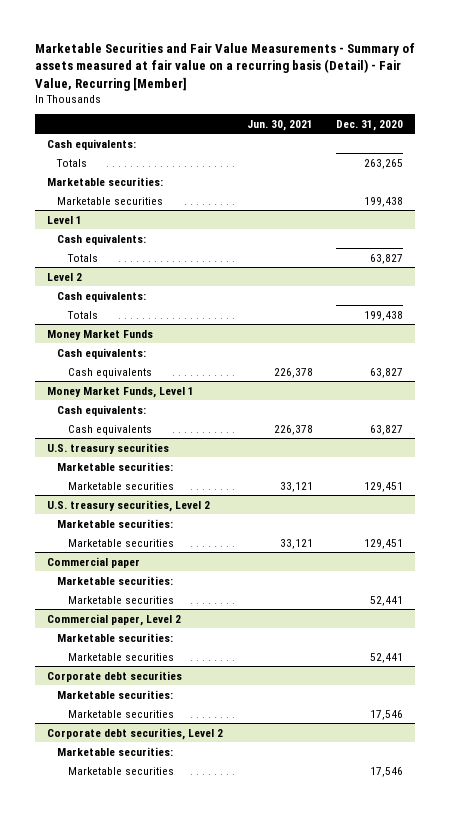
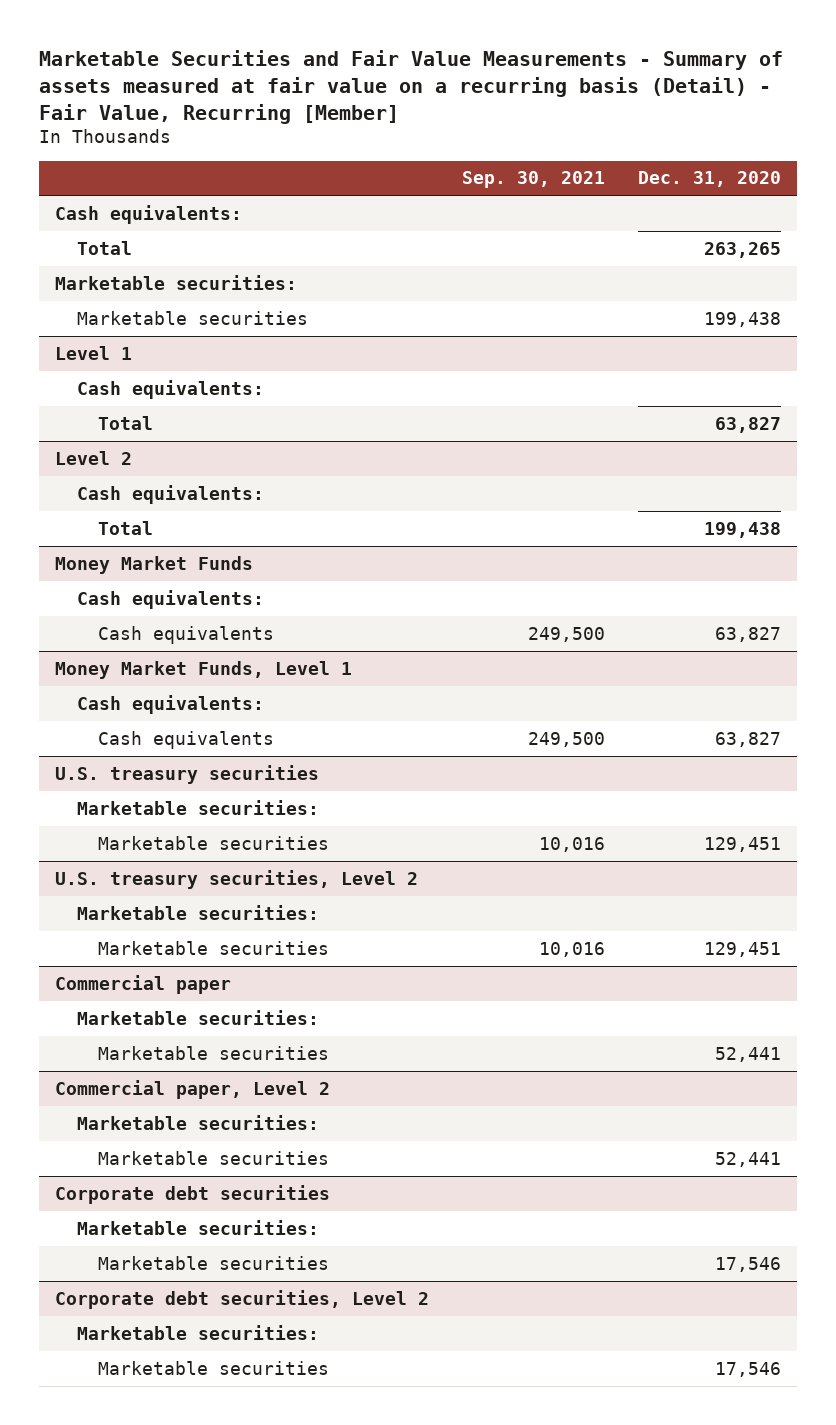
- | Jun. 30, 2021 | Dec. 31, 2020
+ | Sep. 30, 2021 | Dec. 31, 2020
- Totals | | 263,265
+ Total | | 263,265
@ Level 1
- Totals | | 63,827
+ Total | | 63,827
@ Level 2
- Totals | | 199,438
+ Total | | 199,438

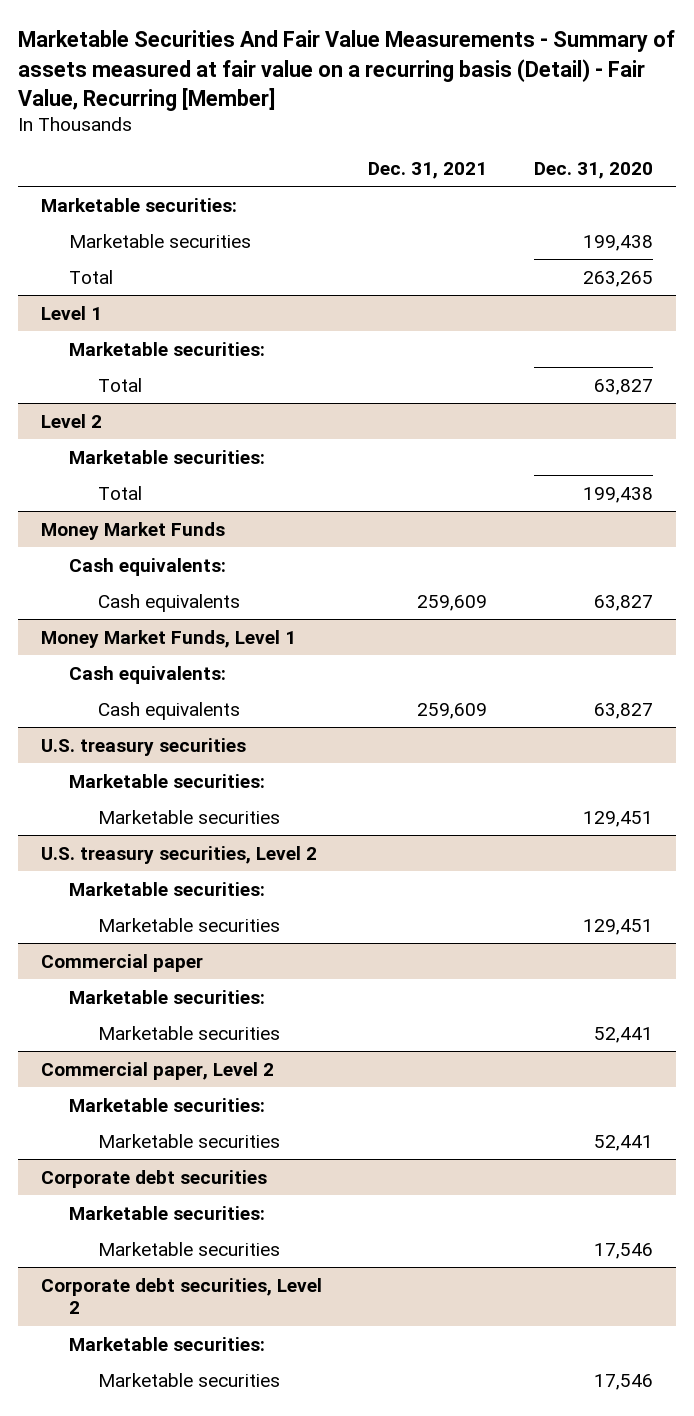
- Marketable Securities and Fair Value Measurements - Summary of assets measured at fair value on a recurring basis (Detail) - Fair Value, Recurring [Member]
+ Marketable Securities And Fair Value Measurements - Summary of assets measured at fair value on a recurring basis (Detail) - Fair Value, Recurring [Member]
- | Sep. 30, 2021 | Dec. 31, 2020
+ | Dec. 31, 2021 | Dec. 31, 2020
- Cash equivalents:
moved down: Total | | 263,265
@ Level 1
- Cash equivalents:
+ Marketable securities:
@ Level 2
- Cash equivalents:
+ Marketable securities:

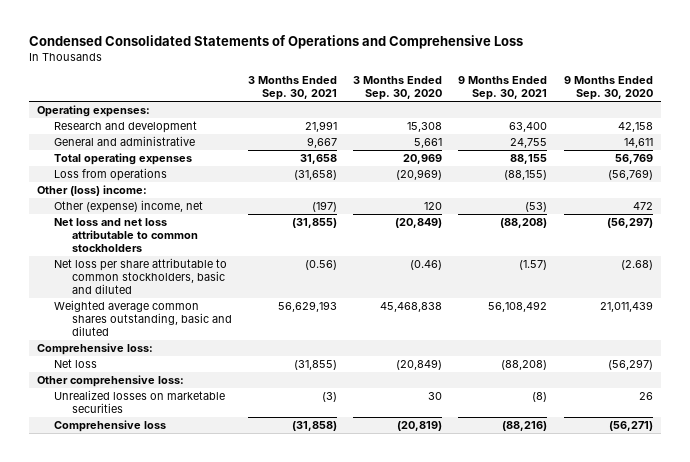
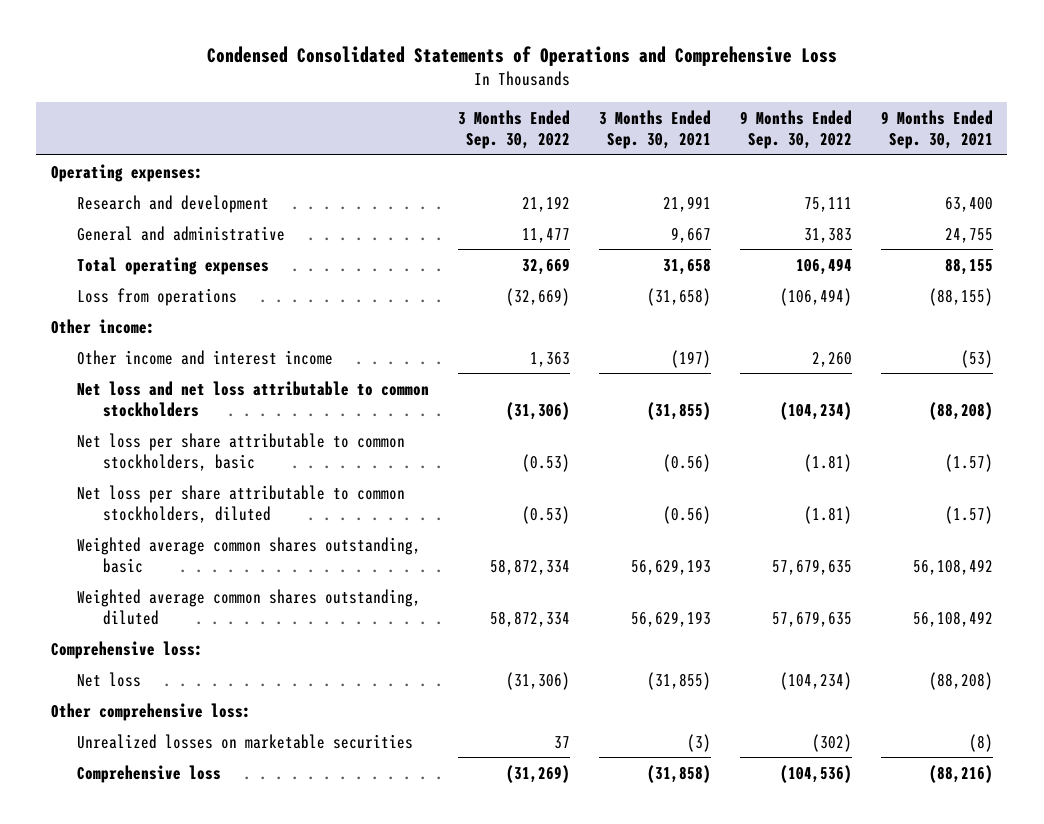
- | 3 Months Ended Sep. 30, 2021 | 3 Months Ended Sep. 30, 2020 | 9 Months Ended Sep. 30, 2021 | 9 Months Ended Sep. 30, 2020
+ | 3 Months Ended Sep. 30, 2022 | 3 Months Ended Sep. 30, 2021 | 9 Months Ended Sep. 30, 2022 | 9 Months Ended Sep. 30, 2021
- Other (loss) income:
- Other (expense) income, net | (197) | 120 | (53) | 472
+ Other income:
+ Other income and interest income | 1,363 | (197) | 2,260 | (53)
- Net loss per share attributable to common stockholders, basic and diluted | (0.56) | (0.46) | (1.57) | (2.68)
- Weighted average common shares outstanding, basic and diluted | 56,629,193 | 45,468,838 | 56,108,492 | 21,011,439
+ Net loss per share attributable to common stockholders, basic | (0.53) | (0.56) | (1.81) | (1.57)
+ Net loss per share attributable to common stockholders, diluted | (0.53) | (0.56) | (1.81) | (1.57)
+ Weighted average common shares outstanding, basic | 58,872,334 | 56,629,193 | 57,679,635 | 56,108,492
+ Weighted average common shares outstanding, diluted | 58,872,334 | 56,629,193 | 57,679,635 | 56,108,492

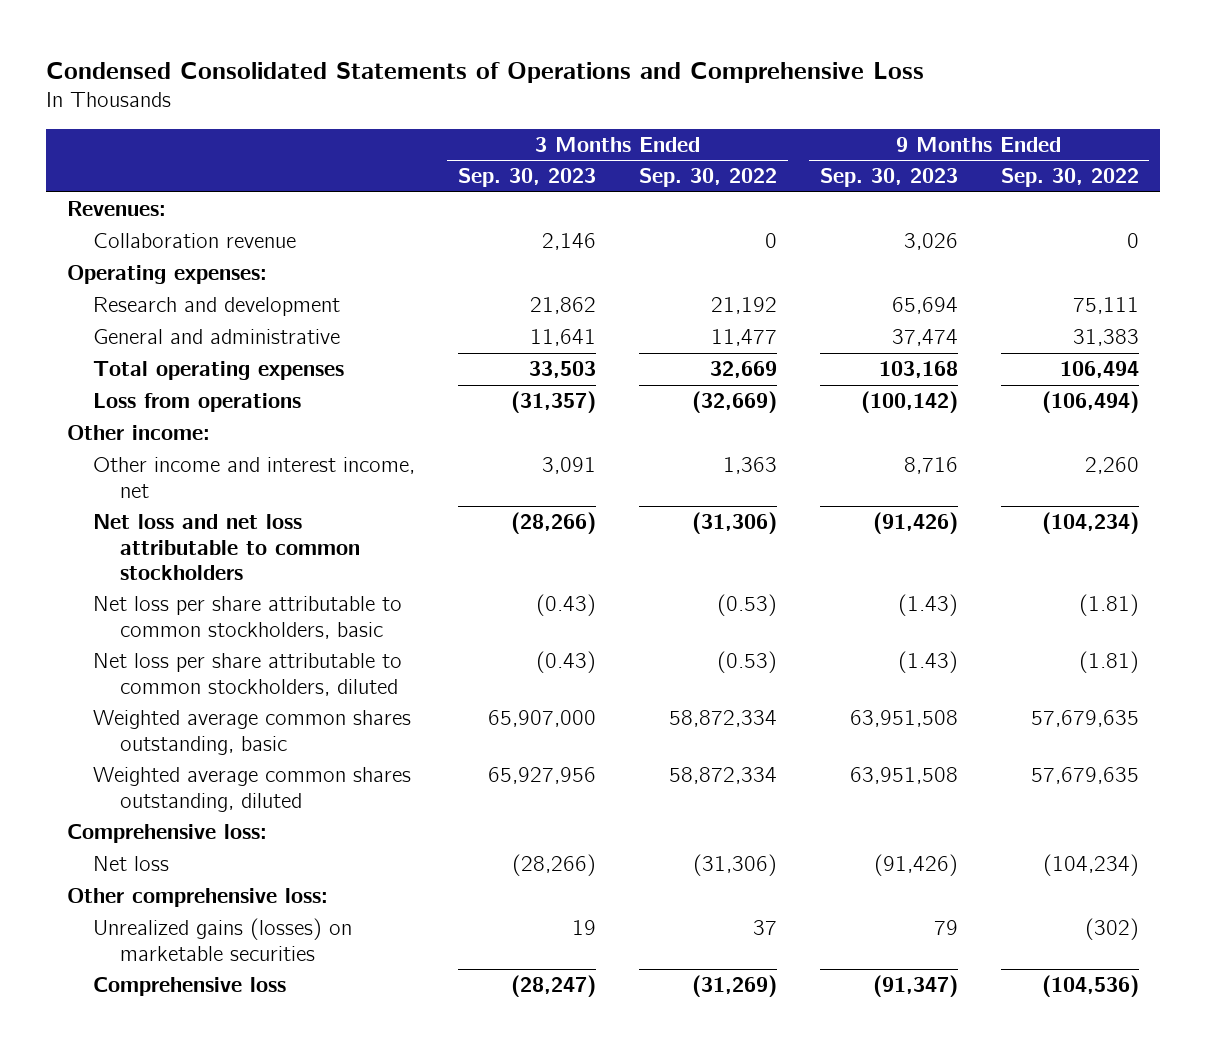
- | 3 Months Ended Sep. 30, 2022 | 3 Months Ended Sep. 30, 2021 | 9 Months Ended Sep. 30, 2022 | 9 Months Ended Sep. 30, 2021
+ | 3 Months Ended Sep. 30, 2023 | 3 Months Ended Sep. 30, 2022 | 9 Months Ended Sep. 30, 2023 | 9 Months Ended Sep. 30, 2022
+ Revenues:
+ Collaboration revenue | 2,146 | 0 | 3,026 | 0
- Other income and interest income | 1,363 | (197) | 2,260 | (53)
+ Other income and interest income, net | 3,091 | 1,363 | 8,716 | 2,260
- Unrealized losses on marketable securities | 37 | (3) | (302) | (8)
+ Unrealized gains (losses) on marketable securities | 19 | 37 | 79 | (302)

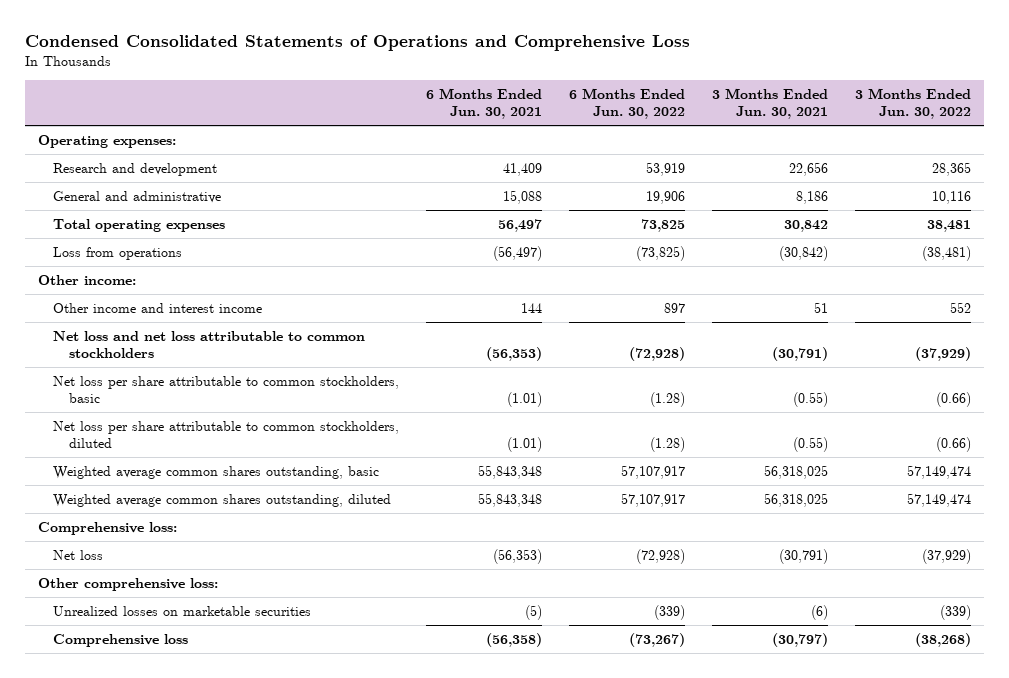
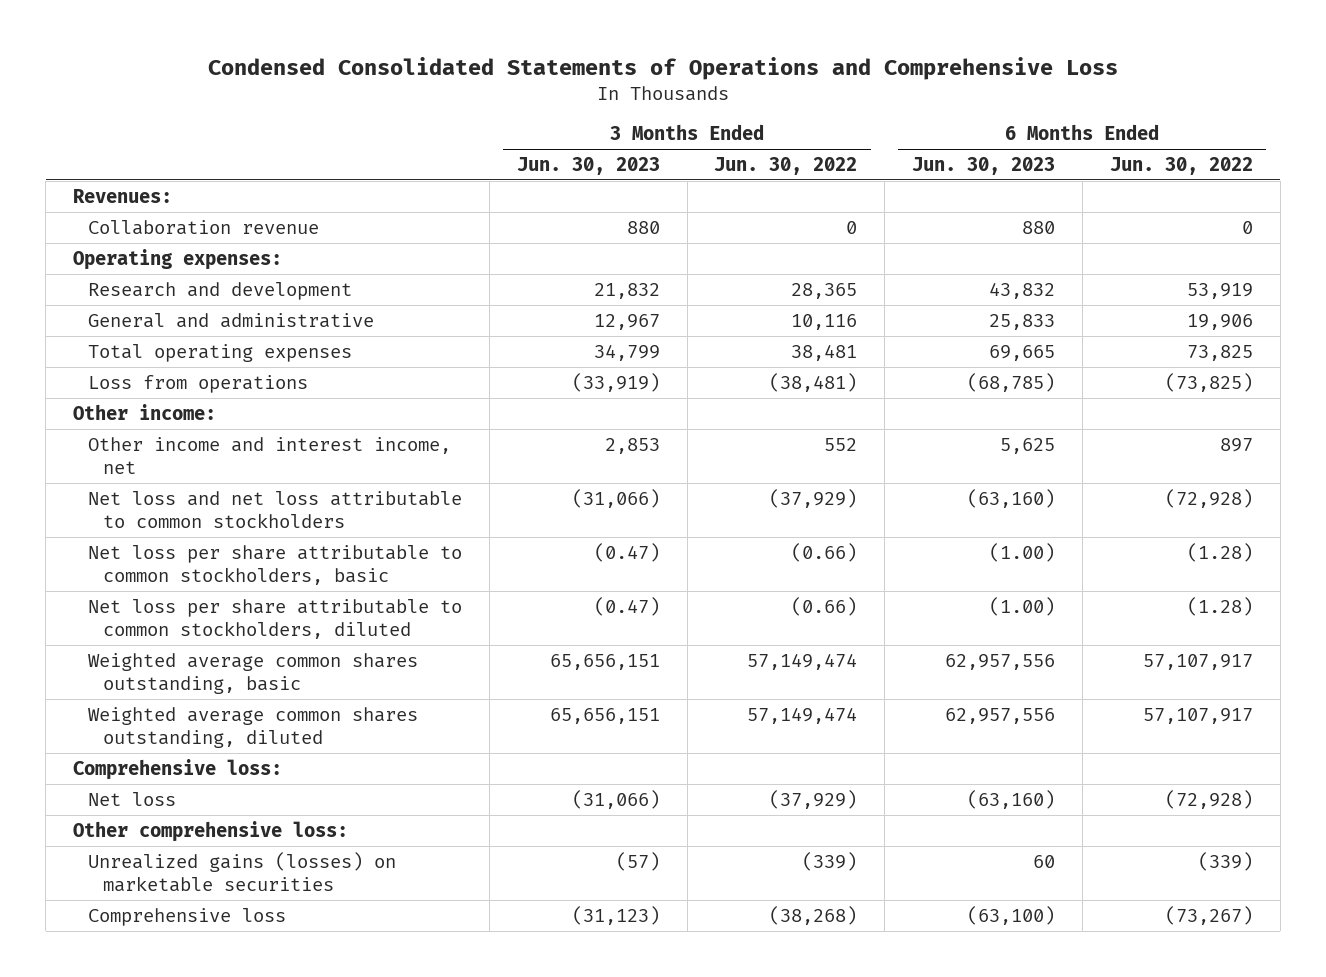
- | 6 Months Ended Jun. 30, 2021 | 6 Months Ended Jun. 30, 2022 | 3 Months Ended Jun. 30, 2021 | 3 Months Ended Jun. 30, 2022
+ | 3 Months Ended Jun. 30, 2023 | 3 Months Ended Jun. 30, 2022 | 6 Months Ended Jun. 30, 2023 | 6 Months Ended Jun. 30, 2022
+ Revenues:
+ Collaboration revenue | 880 | 0 | 880 | 0
- Other income and interest income | 144 | 897 | 51 | 552
+ Other income and interest income, net | 2,853 | 552 | 5,625 | 897
- Unrealized losses on marketable securities | (5) | (339) | (6) | (339)
+ Unrealized gains (losses) on marketable securities | (57) | (339) | 60 | (339)

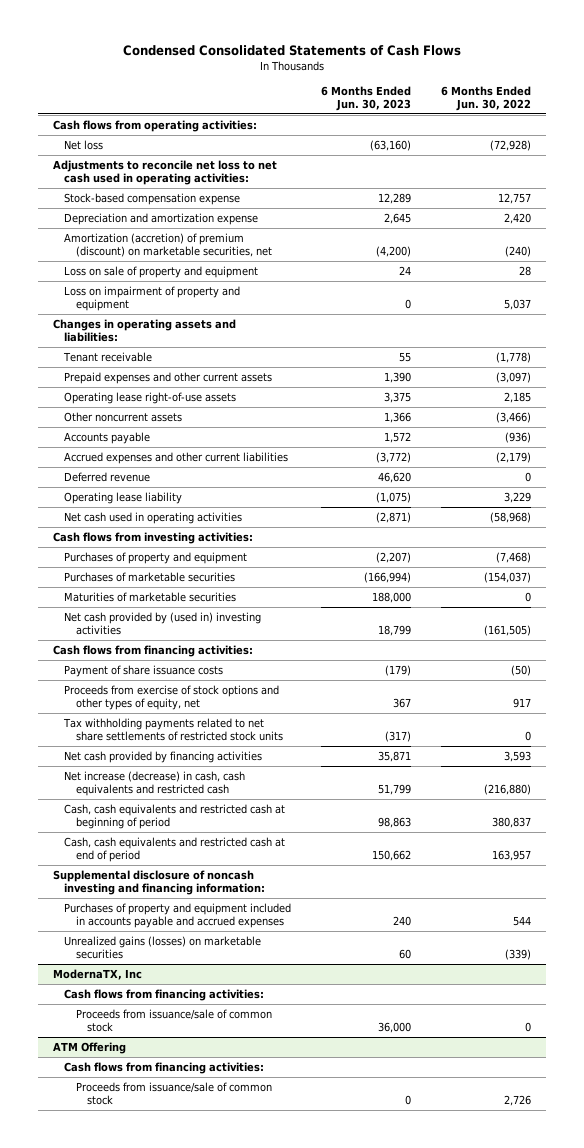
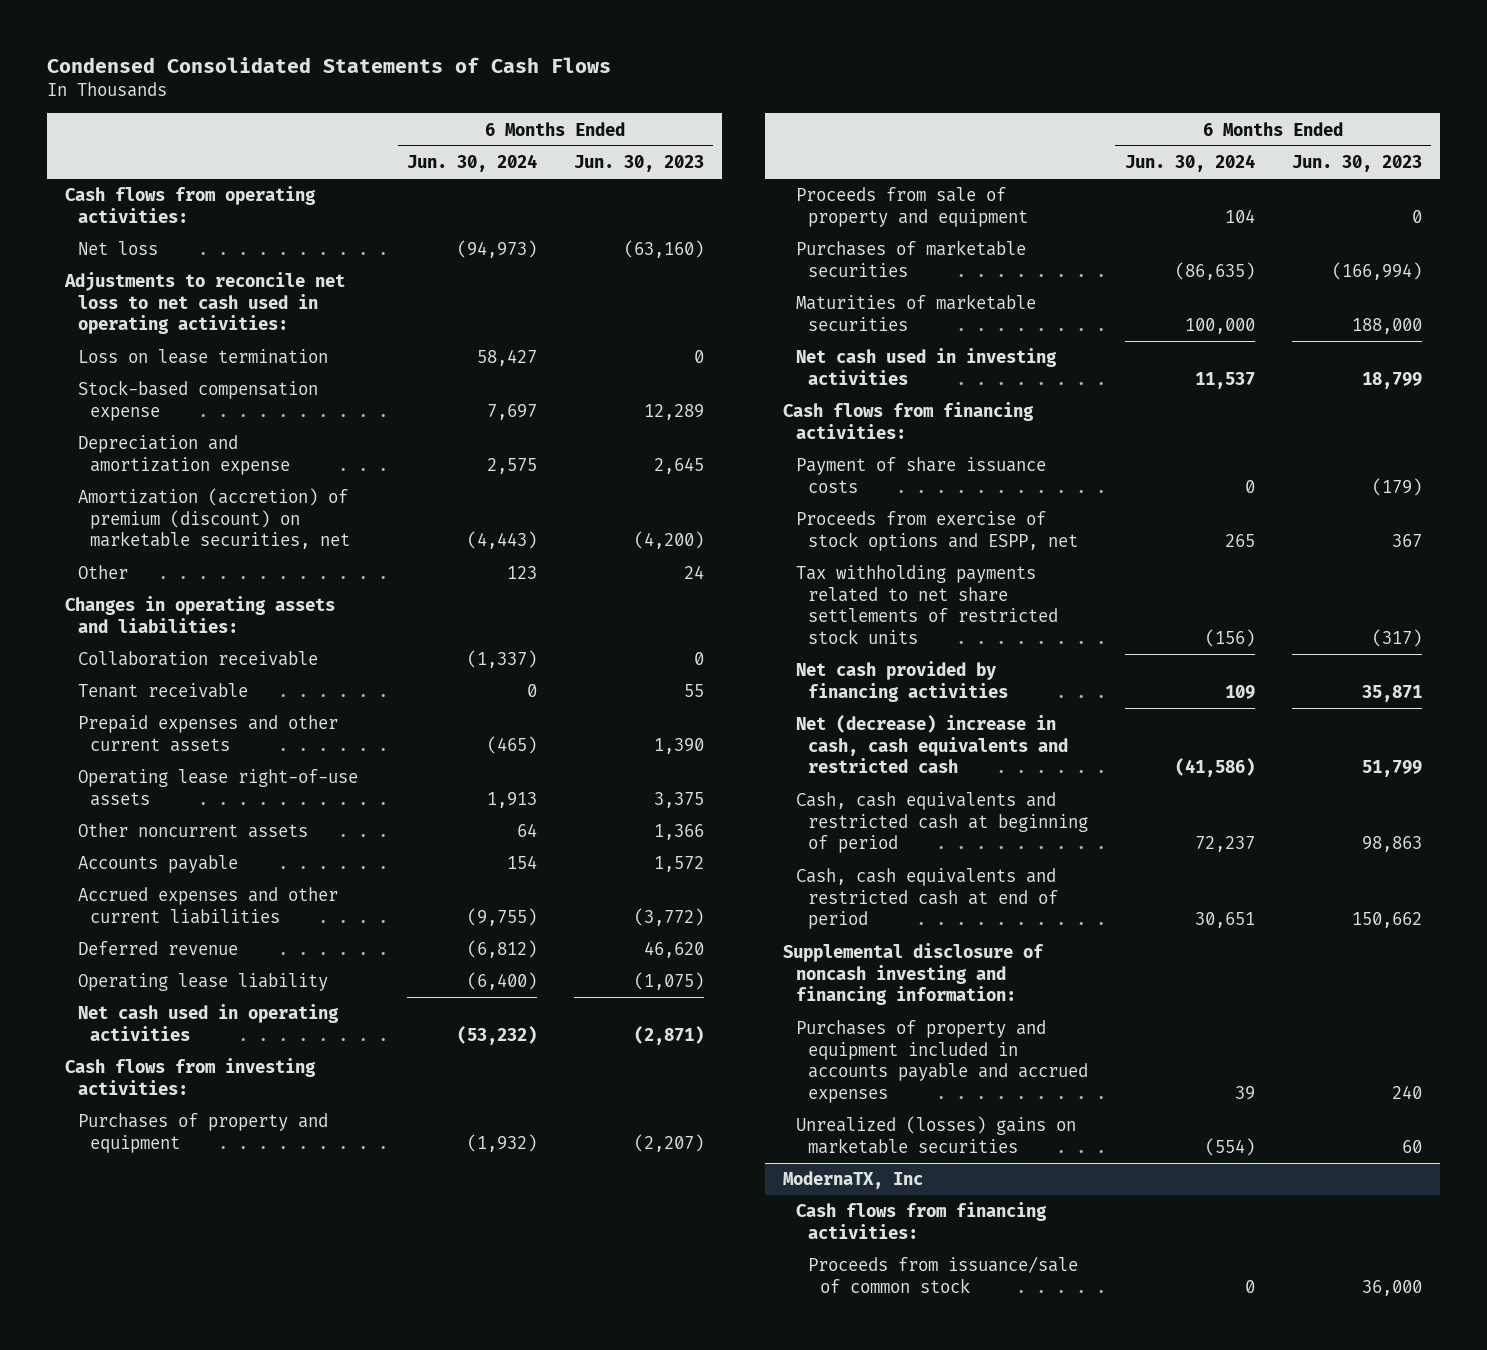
- | 6 Months Ended Jun. 30, 2023 | 6 Months Ended Jun. 30, 2022
+ | 6 Months Ended Jun. 30, 2024 | 6 Months Ended Jun. 30, 2023
+ Loss on lease termination | 58,427 | 0
- Loss on sale of property and equipment | 24 | 28
- Loss on impairment of property and equipment | 0 | 5,037
+ Other | 123 | 24
+ Collaboration receivable | (1,337) | 0
+ Proceeds from sale of property and equipment | 104 | 0
- Net cash provided by (used in) investing activities | 18,799 | (161,505)
+ Net cash used in investing activities | 11,537 | 18,799
- Proceeds from exercise of stock options and other types of equity, net | 367 | 917
+ Proceeds from exercise of stock options and ESPP, net | 265 | 367
- Net increase (decrease) in cash, cash equivalents and restricted cash | 51,799 | (216,880)
+ Net (decrease) increase in cash, cash equivalents and restricted cash | (41,586) | 51,799
- Unrealized gains (losses) on marketable securities | 60 | (339)
+ Unrealized (losses) gains on marketable securities | (554) | 60
- ATM Offering
- Cash flows from financing activities:
- Proceeds from issuance/sale of common stock | 0 | 2,726

